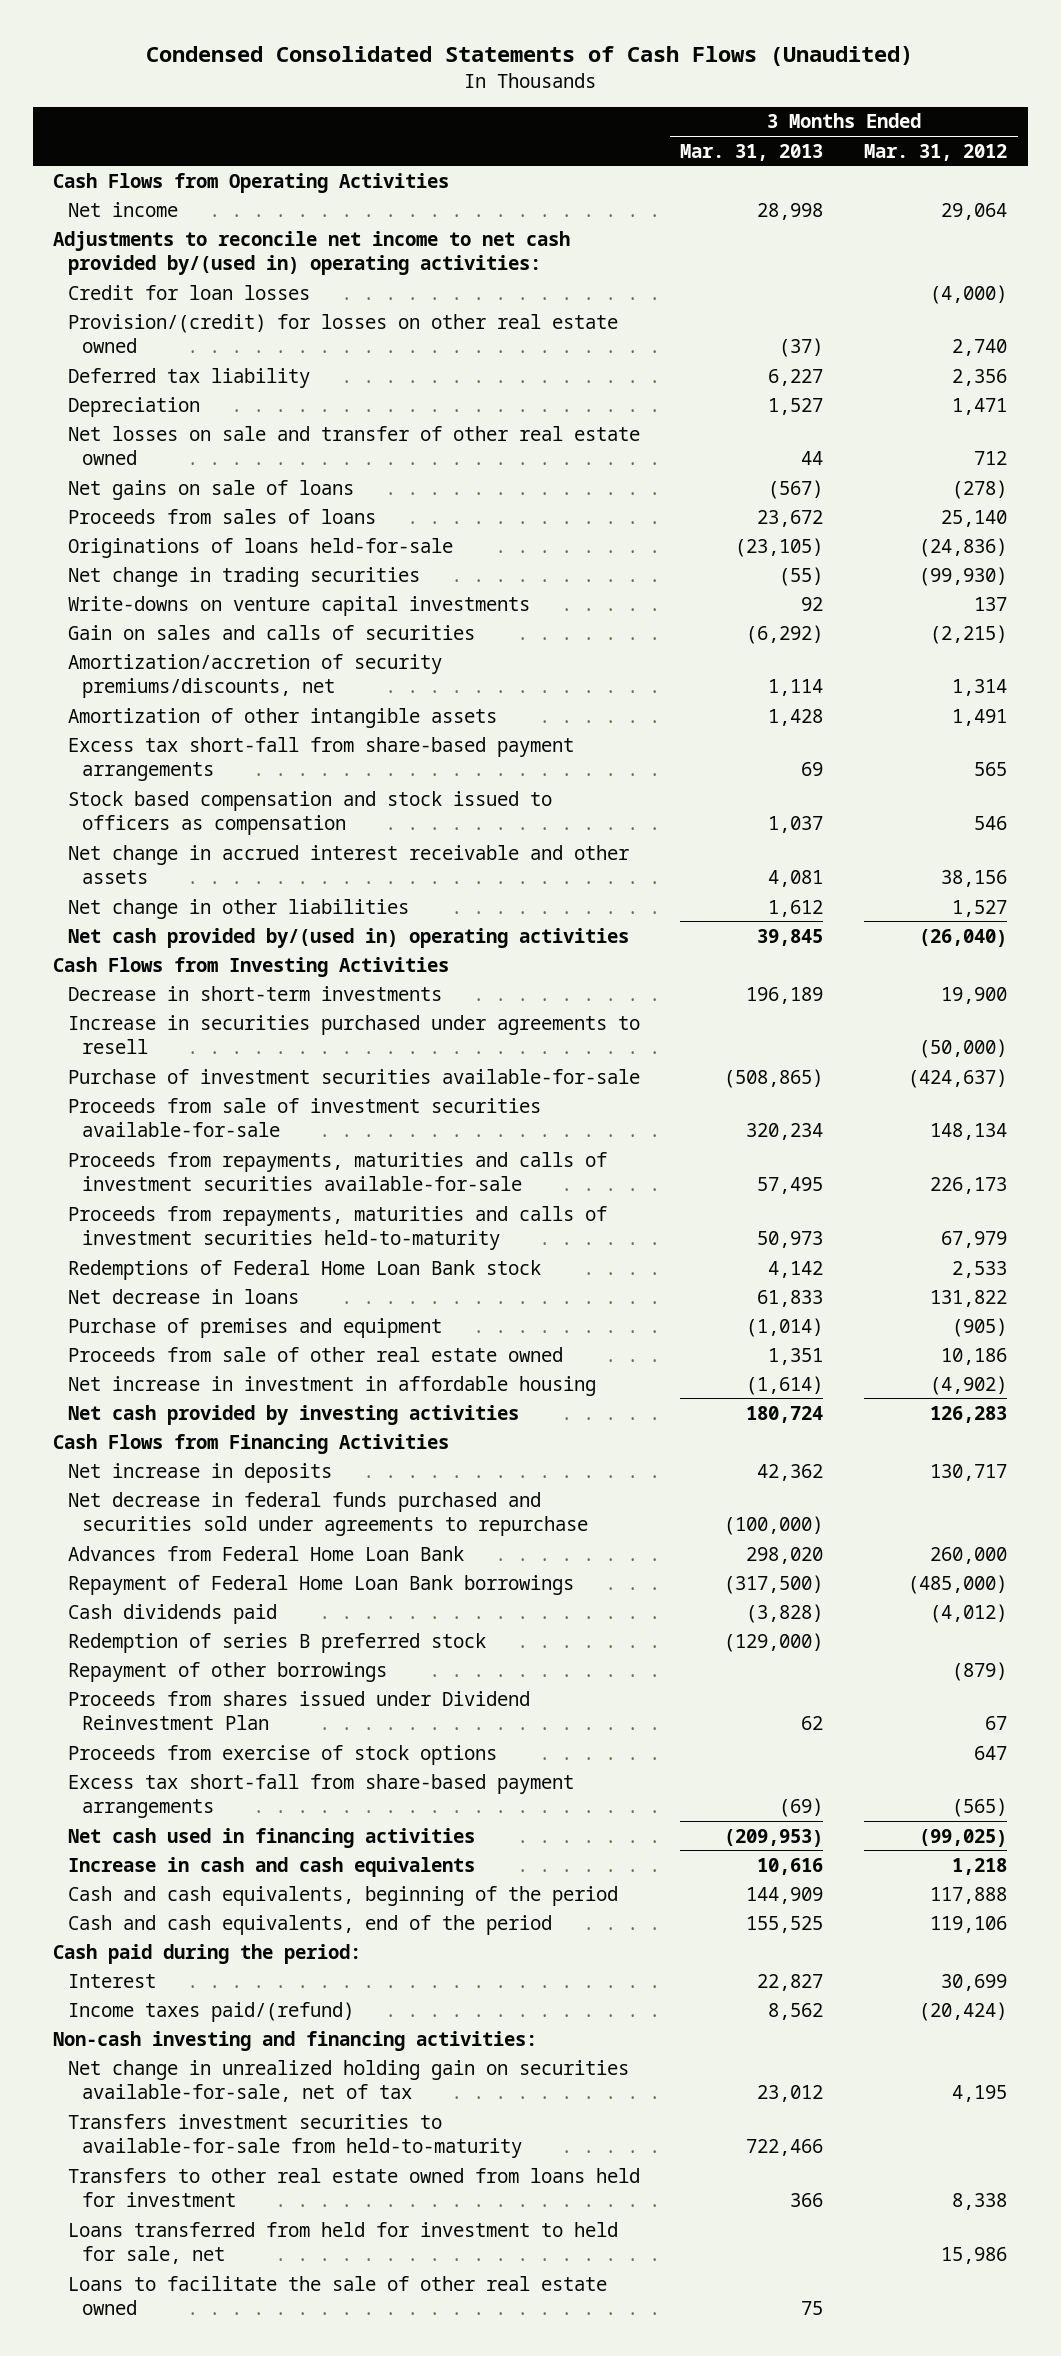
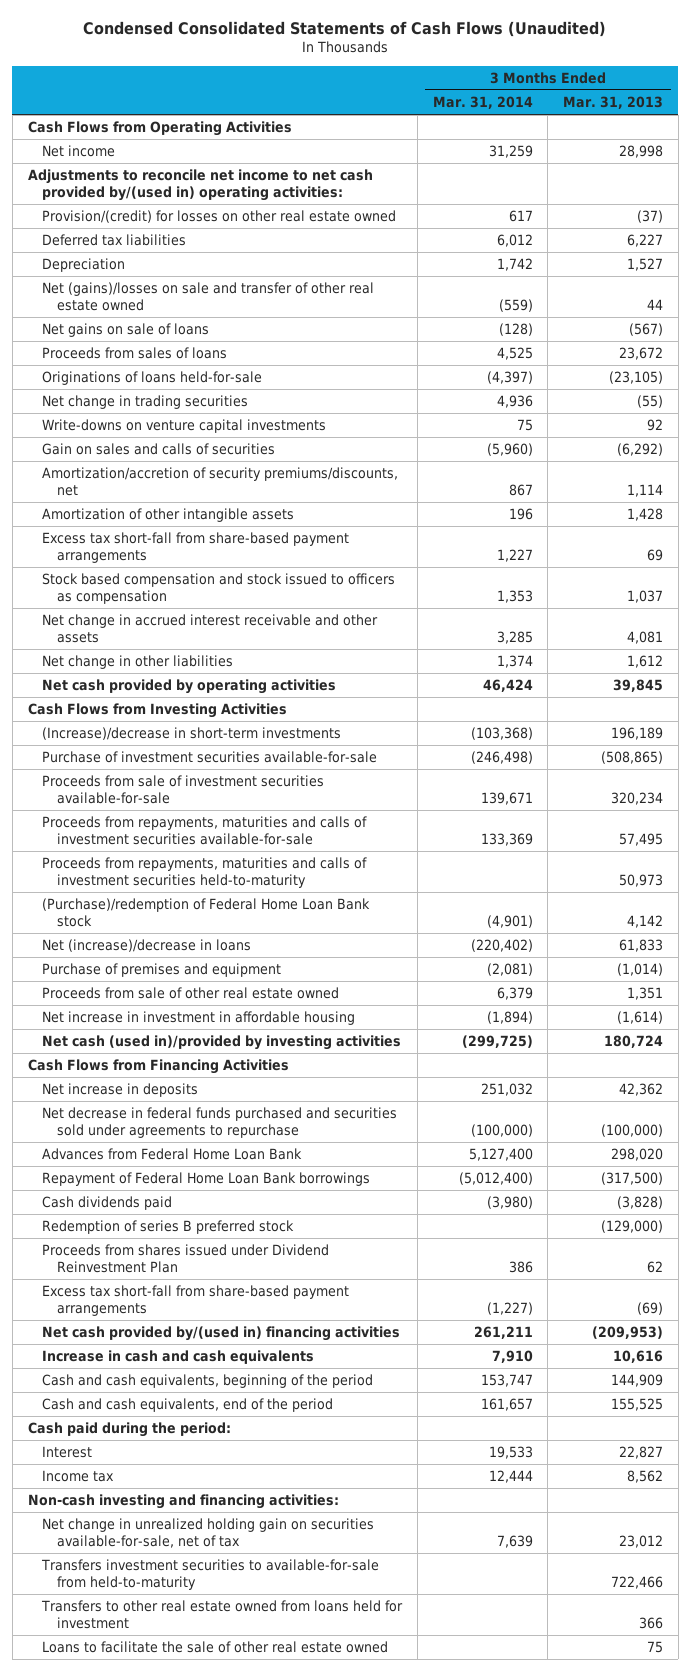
- | 3 Months Ended Mar. 31, 2013 | 3 Months Ended Mar. 31, 2012
+ | 3 Months Ended Mar. 31, 2014 | 3 Months Ended Mar. 31, 2013
- Credit for loan losses | | (4,000)
- Deferred tax liability | 6,227 | 2,356
+ Deferred tax liabilities | 6,012 | 6,227
- Net losses on sale and transfer of other real estate owned | 44 | 712
+ Net (gains)/losses on sale and transfer of other real estate owned | (559) | 44
- Net cash provided by/(used in) operating activities | 39,845 | (26,040)
+ Net cash provided by operating activities | 46,424 | 39,845
- Decrease in short-term investments | 196,189 | 19,900
- Increase in securities purchased under agreements to resell | | (50,000)
+ (Increase)/decrease in short-term investments | (103,368) | 196,189
- Redemptions of Federal Home Loan Bank stock | 4,142 | 2,533
- Net decrease in loans | 61,833 | 131,822
+ (Purchase)/redemption of Federal Home Loan Bank stock | (4,901) | 4,142
+ Net (increase)/decrease in loans | (220,402) | 61,833
- Net cash provided by investing activities | 180,724 | 126,283
+ Net cash (used in)/provided by investing activities | (299,725) | 180,724
- Repayment of other borrowings | | (879)
- Proceeds from exercise of stock options | | 647
- Net cash used in financing activities | (209,953) | (99,025)
+ Net cash provided by/(used in) financing activities | 261,211 | (209,953)
- Income taxes paid/(refund) | 8,562 | (20,424)
+ Income tax | 12,444 | 8,562
- Loans transferred from held for investment to held for sale, net | | 15,986

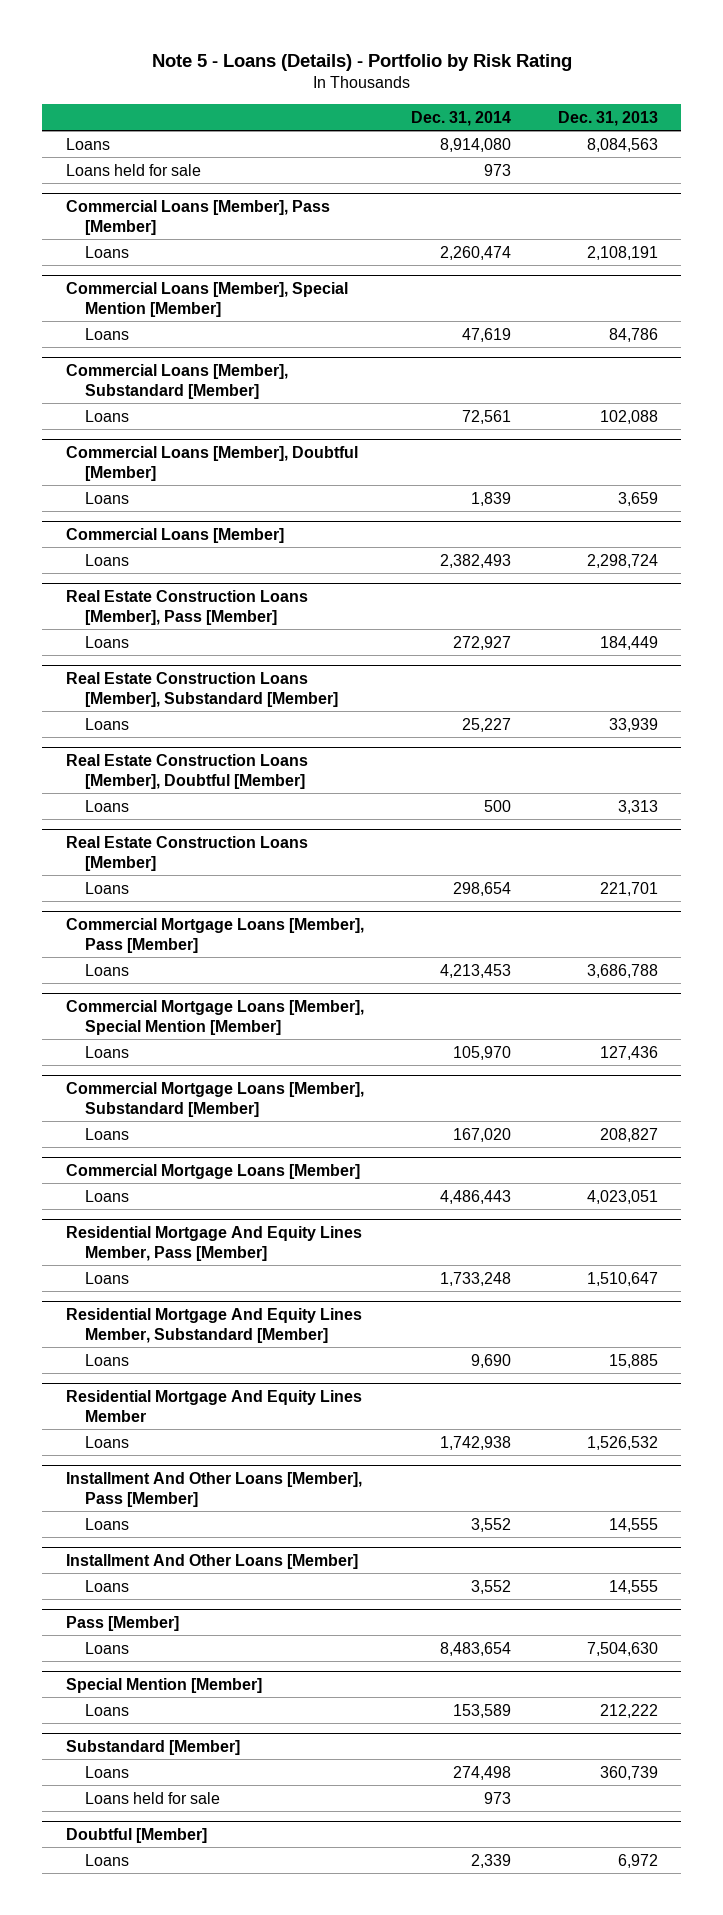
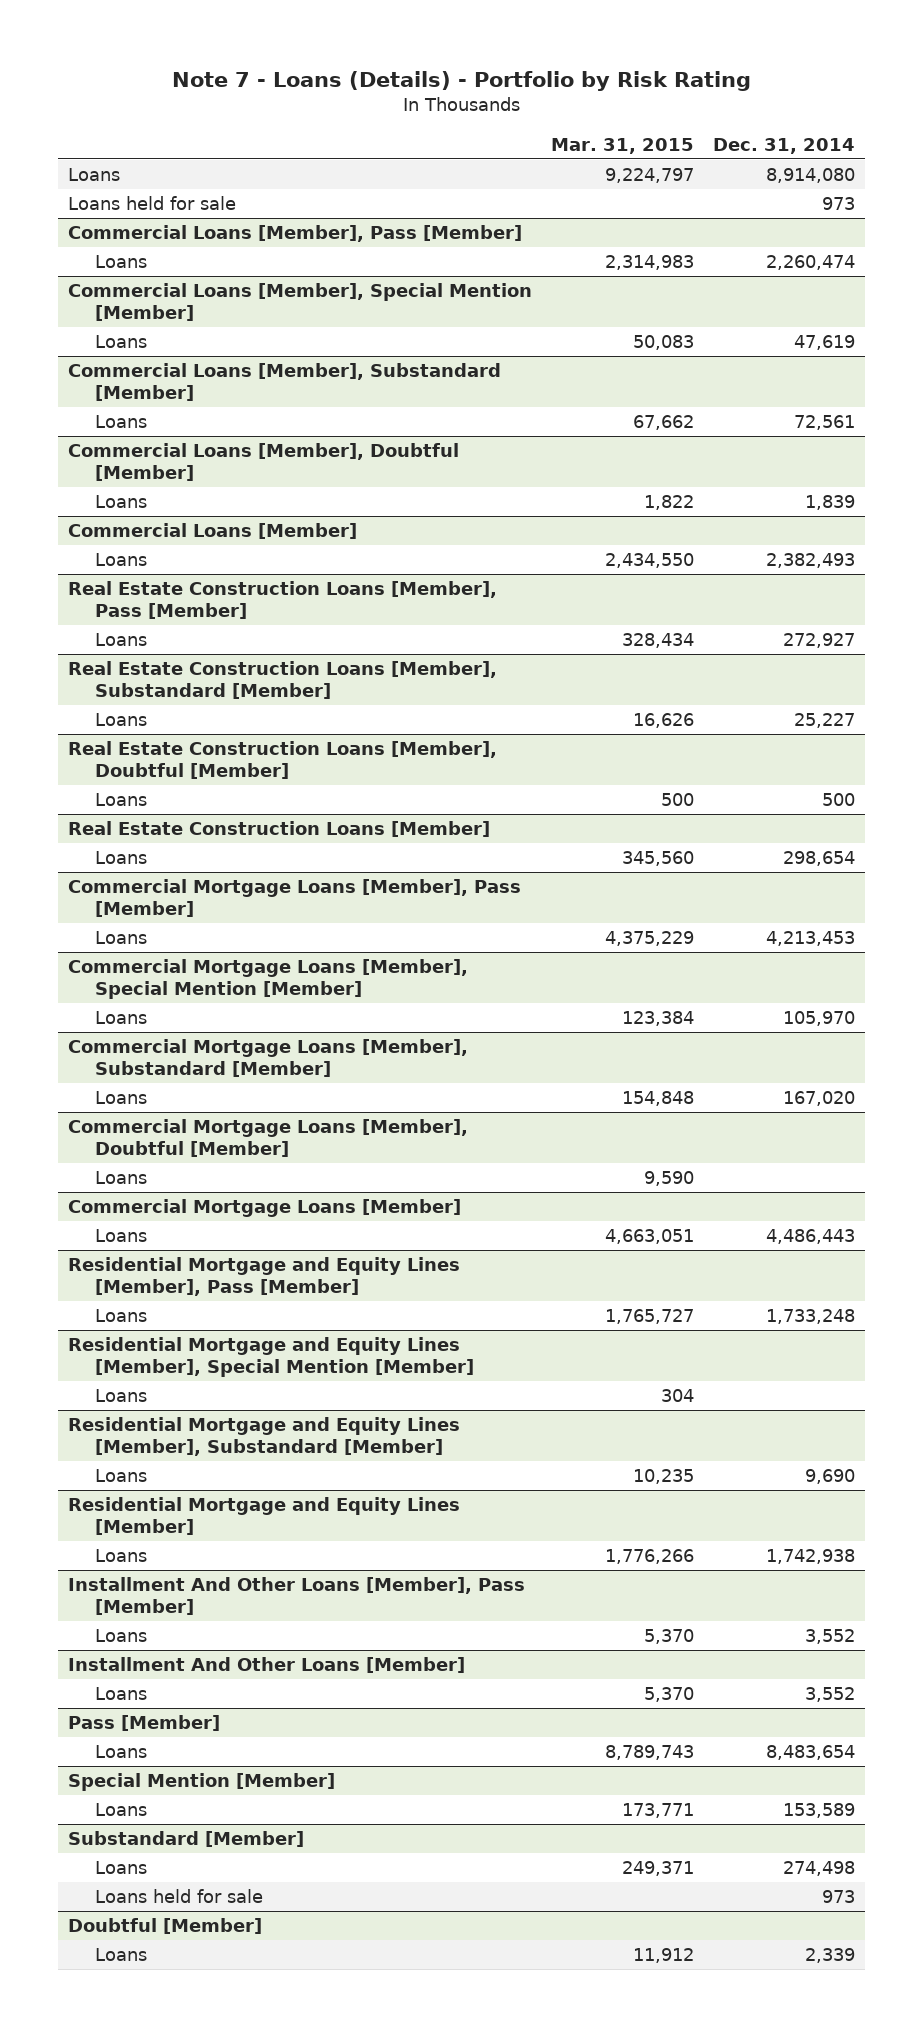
- Note 5 - Loans (Details) - Portfolio by Risk Rating
+ Note 7 - Loans (Details) - Portfolio by Risk Rating
- | Dec. 31, 2014 | Dec. 31, 2013
+ | Mar. 31, 2015 | Dec. 31, 2014
+ Commercial Mortgage Loans [Member], Doubtful [Member]
+ Loans | 9,590 |
- Residential Mortgage And Equity Lines Member, Pass [Member]
+ Residential Mortgage and Equity Lines [Member], Pass [Member]
- Residential Mortgage And Equity Lines Member, Substandard [Member]
+ Residential Mortgage and Equity Lines [Member], Special Mention [Member]
+ Loans | 304 |
+ Residential Mortgage and Equity Lines [Member], Substandard [Member]
- Residential Mortgage And Equity Lines Member
+ Residential Mortgage and Equity Lines [Member]

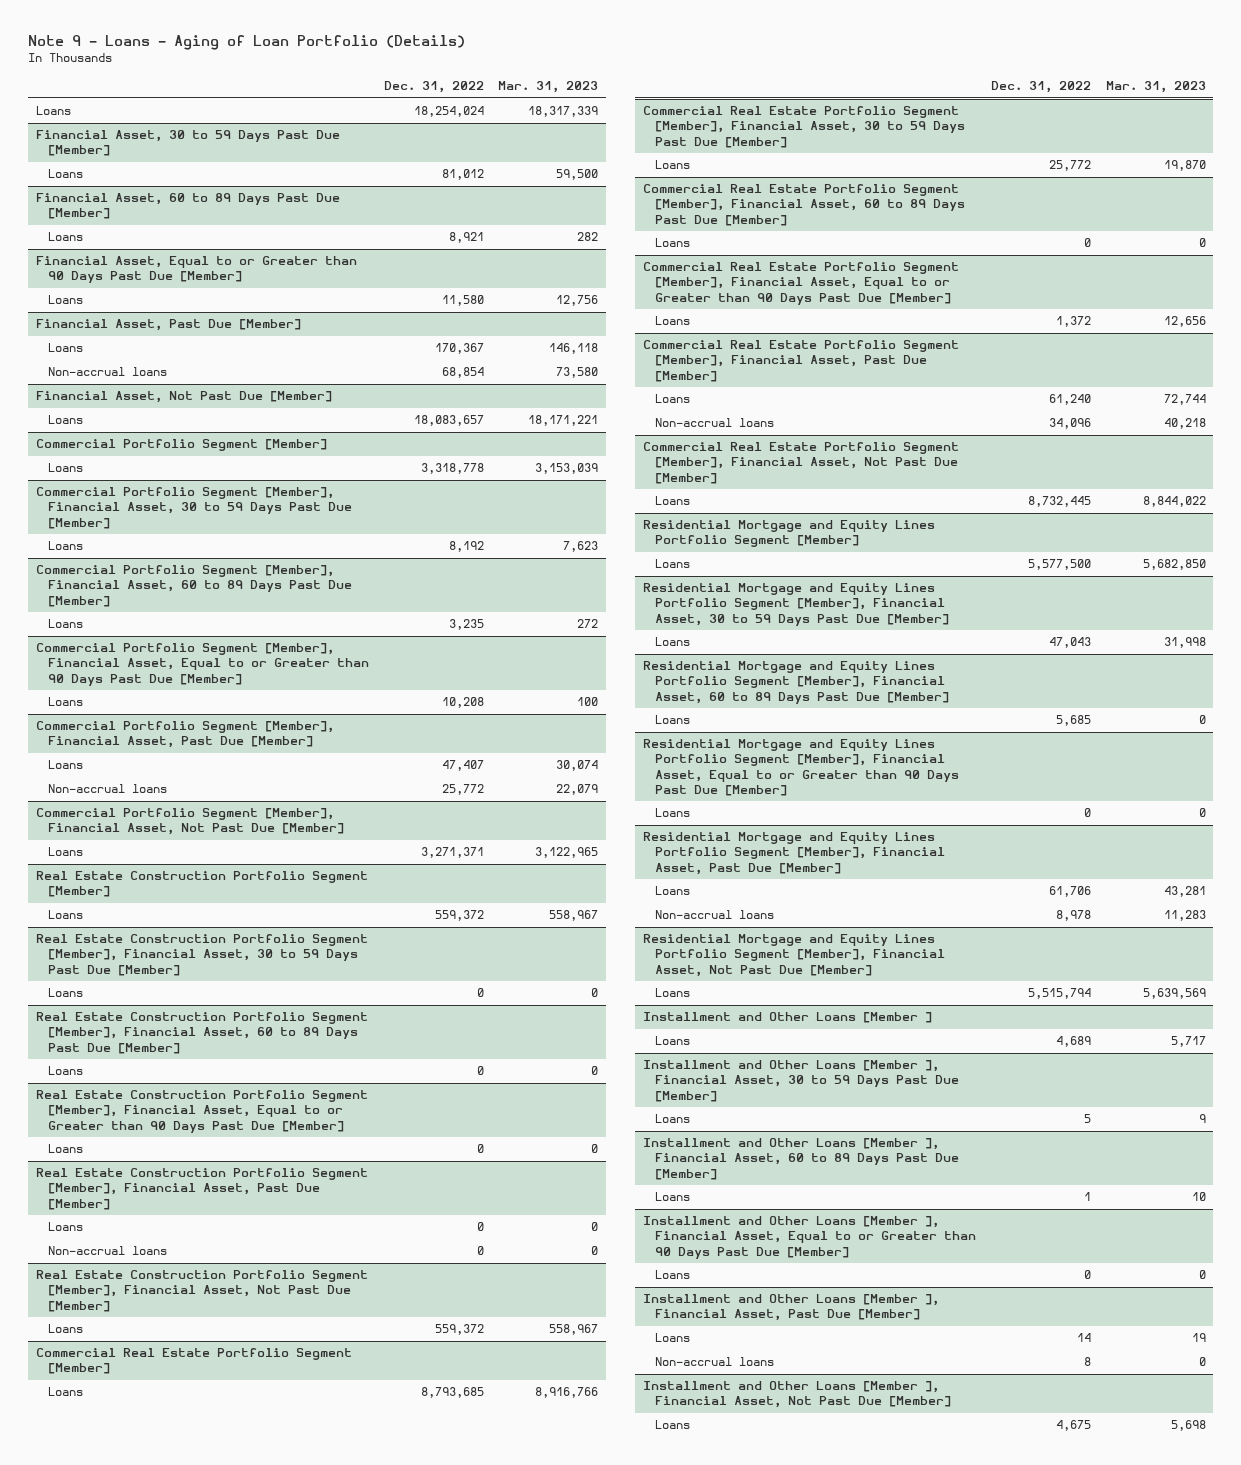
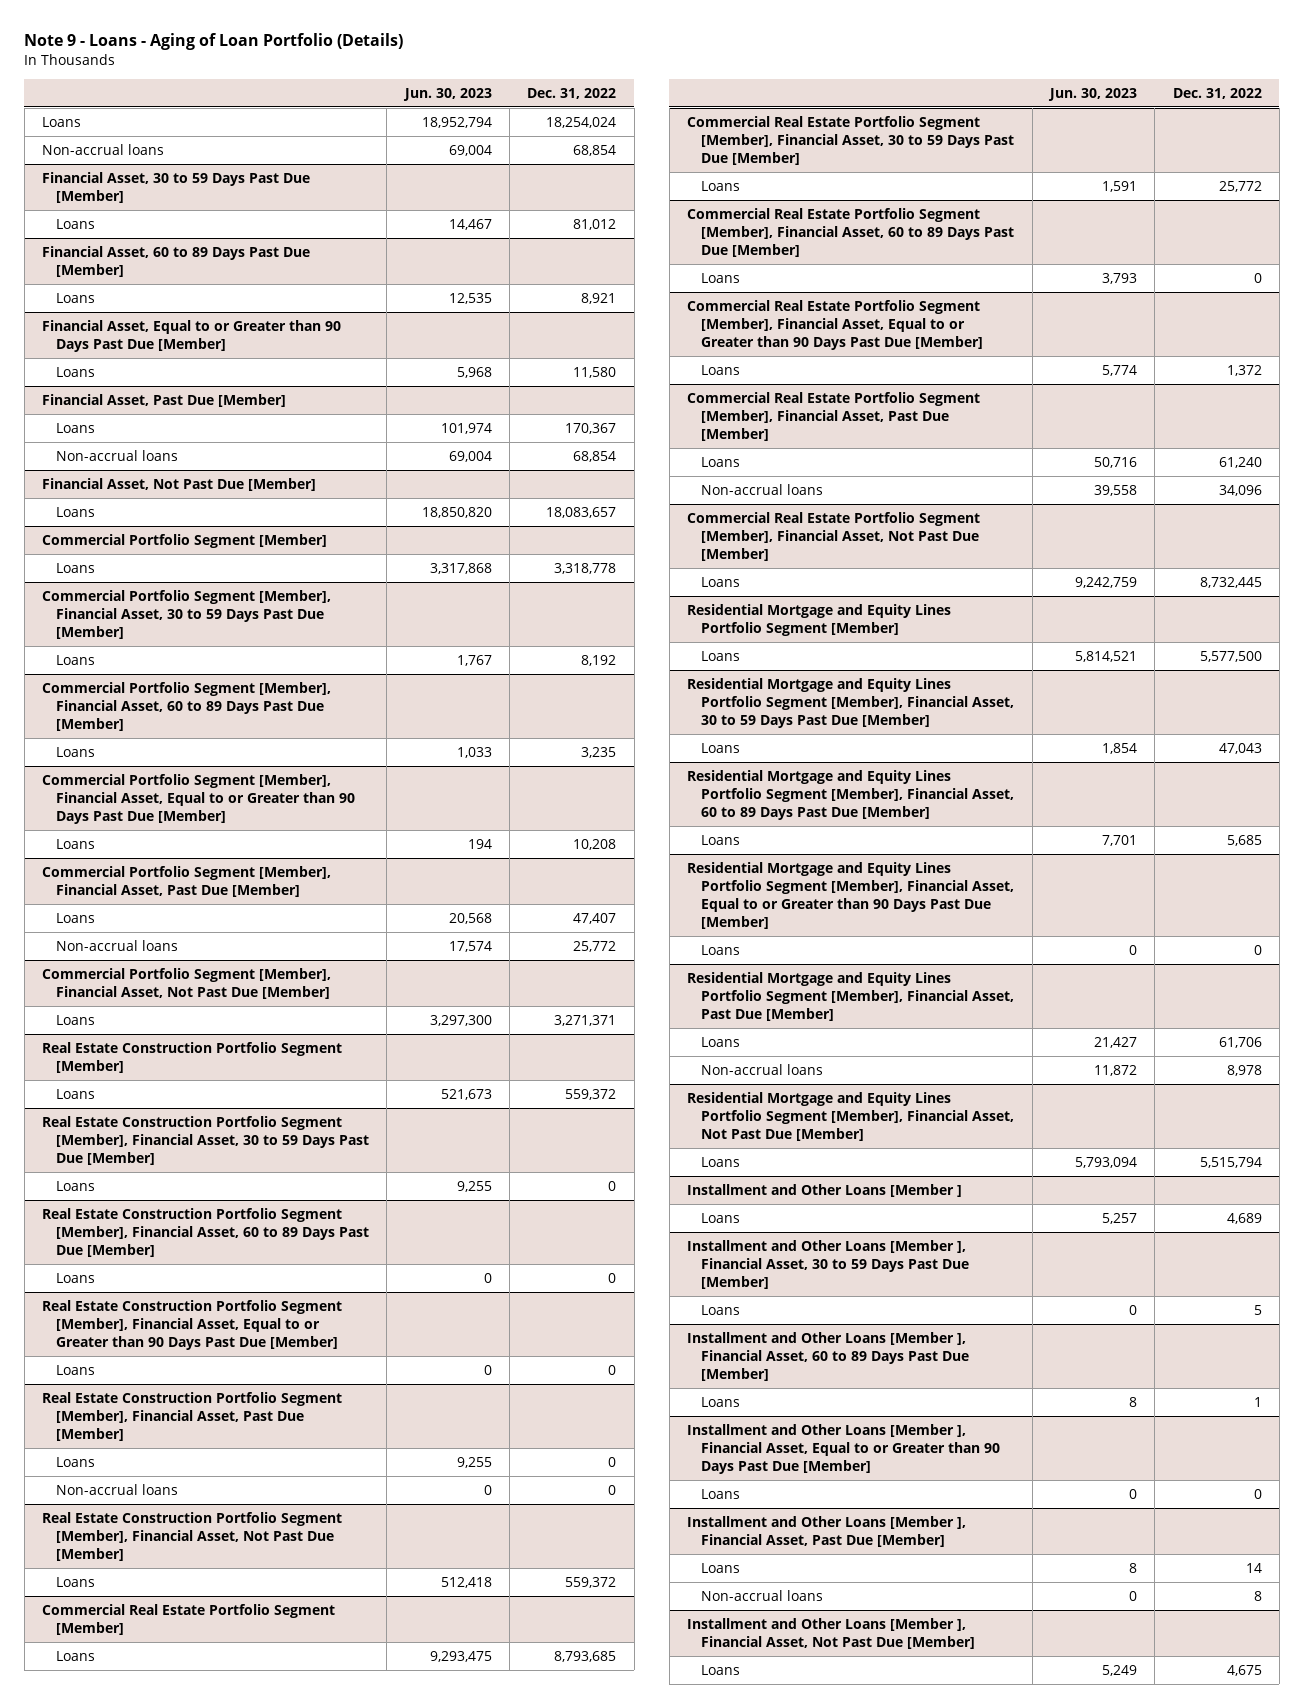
- | Dec. 31, 2022 | Mar. 31, 2023
+ | Jun. 30, 2023 | Dec. 31, 2022
+ Non-accrual loans | 69,004 | 68,854

